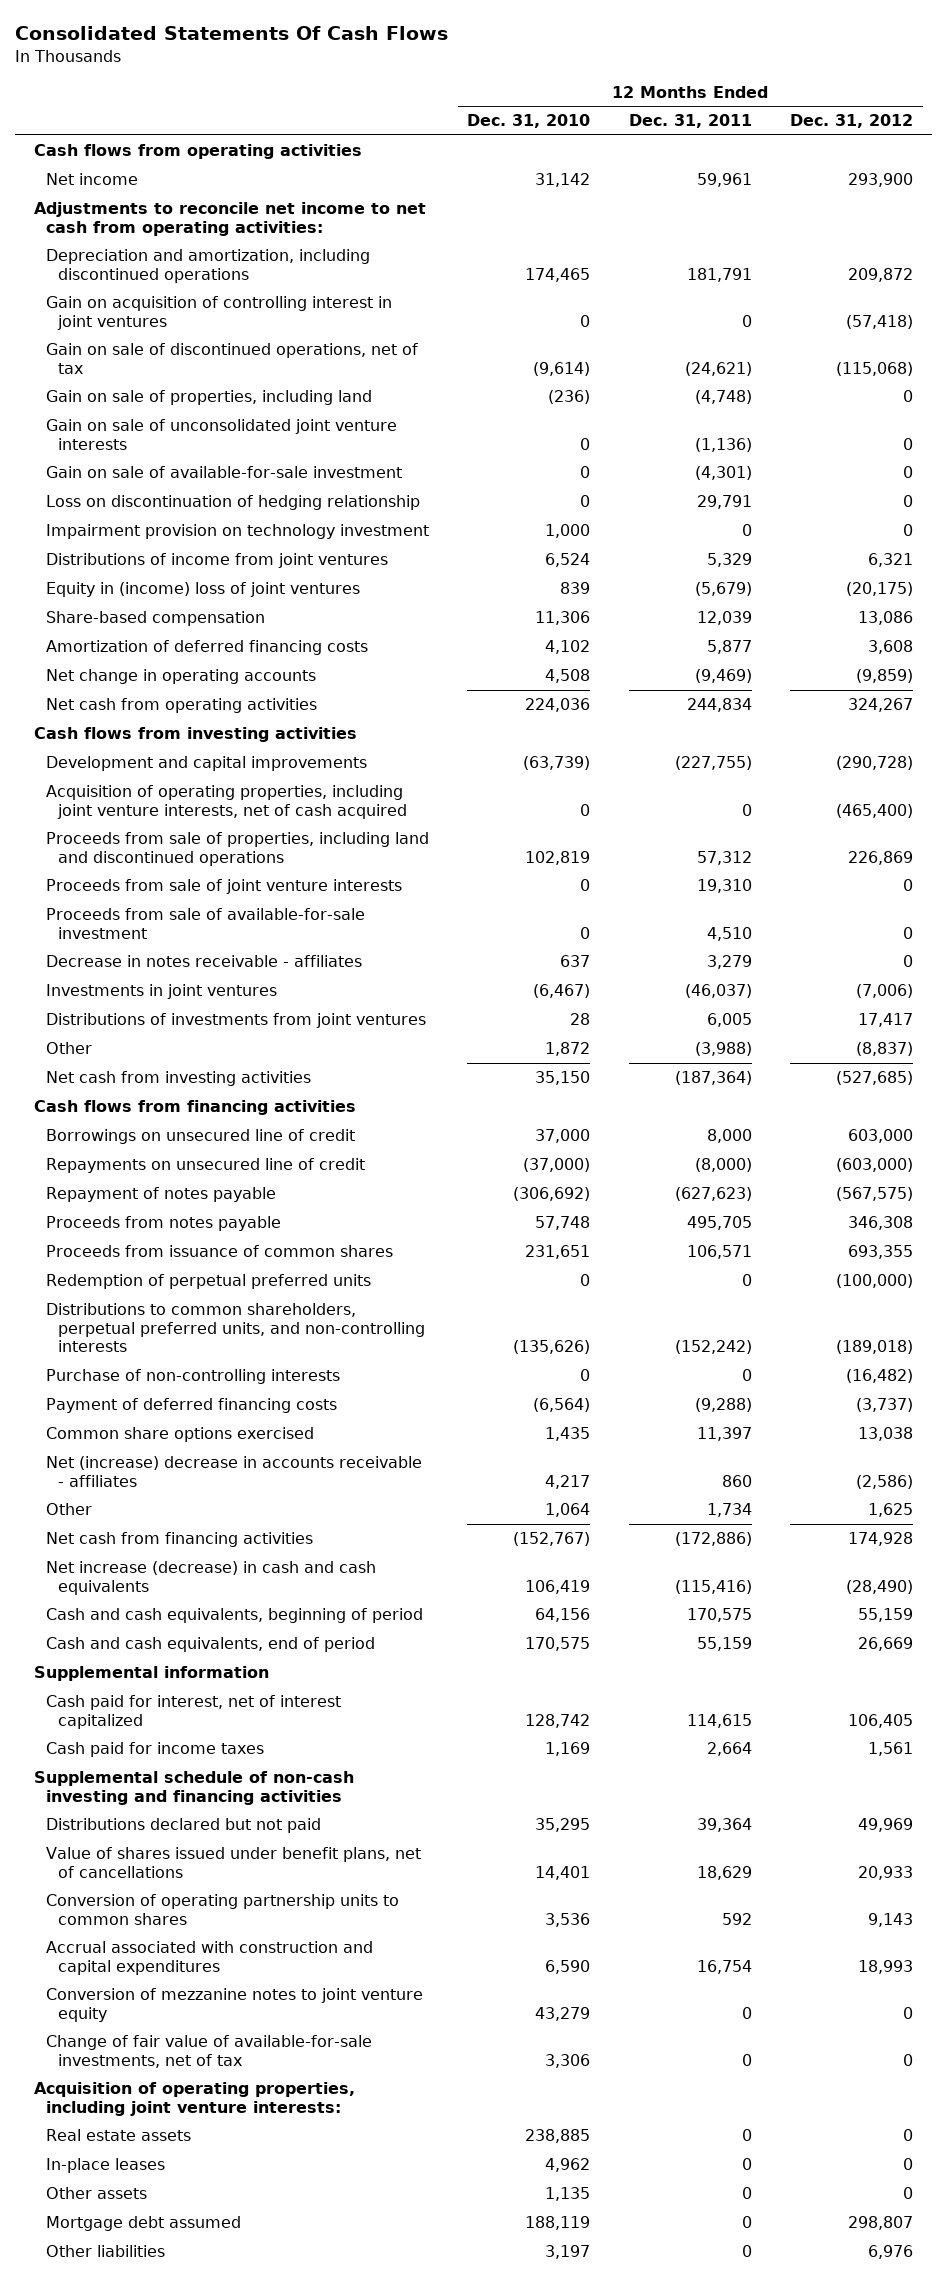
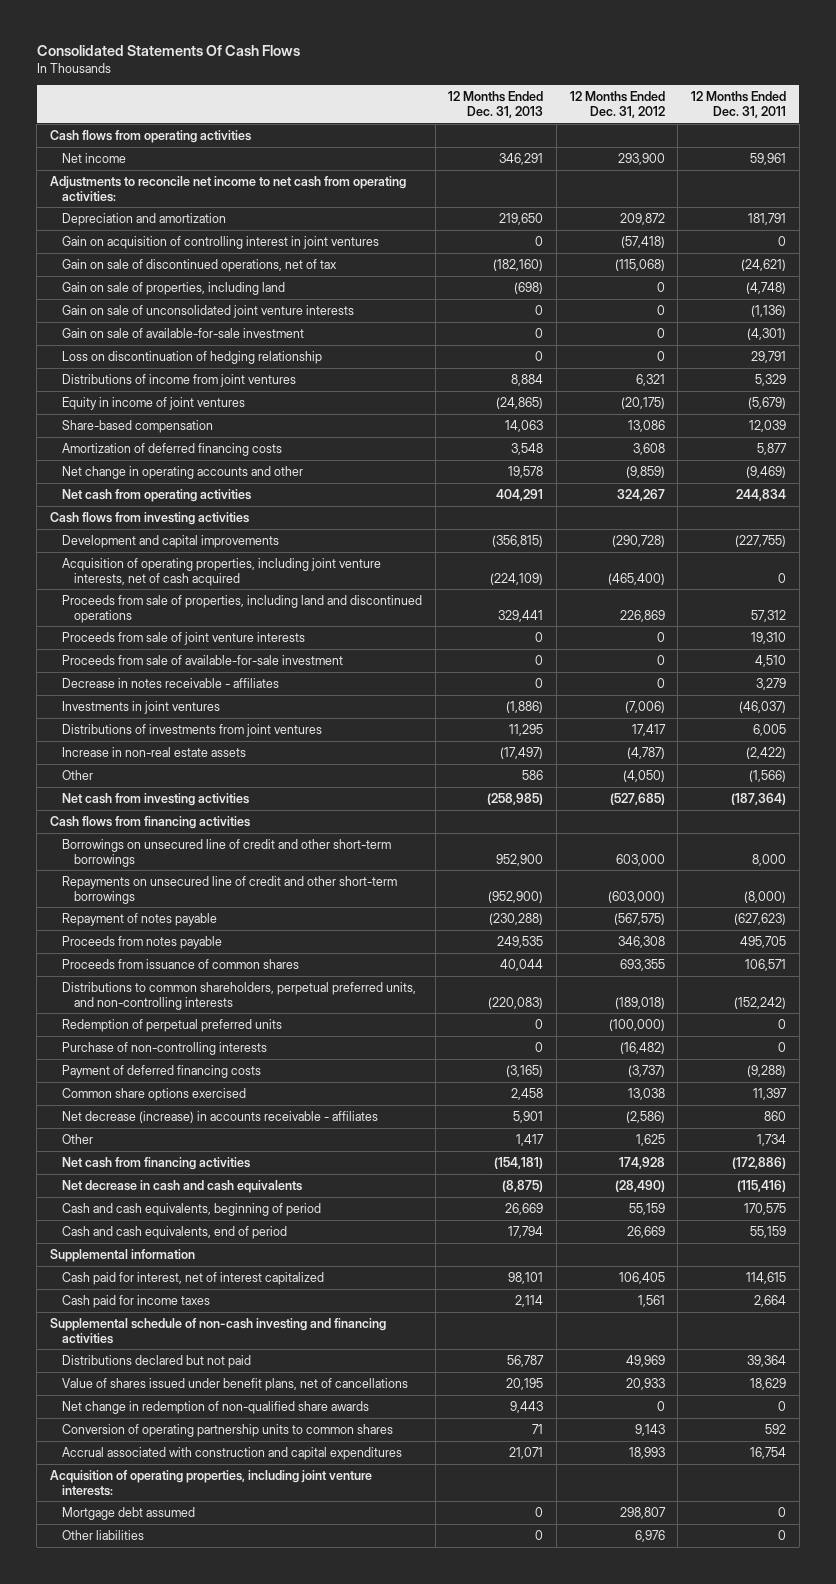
- | 12 Months Ended Dec. 31, 2010 | 12 Months Ended Dec. 31, 2011 | 12 Months Ended Dec. 31, 2012
+ | 12 Months Ended Dec. 31, 2013 | 12 Months Ended Dec. 31, 2012 | 12 Months Ended Dec. 31, 2011
- Depreciation and amortization, including discontinued operations | 174,465 | 181,791 | 209,872
+ Depreciation and amortization | 219,650 | 209,872 | 181,791
- Impairment provision on technology investment | 1,000 | 0 | 0
- Equity in (income) loss of joint ventures | 839 | (5,679) | (20,175)
+ Equity in income of joint ventures | (24,865) | (20,175) | (5,679)
- Net change in operating accounts | 4,508 | (9,469) | (9,859)
+ Net change in operating accounts and other | 19,578 | (9,859) | (9,469)
- Other | 1,872 | (3,988) | (8,837)
+ Increase in non-real estate assets | (17,497) | (4,787) | (2,422)
+ Other | 586 | (4,050) | (1,566)
- Borrowings on unsecured line of credit | 37,000 | 8,000 | 603,000
- Repayments on unsecured line of credit | (37,000) | (8,000) | (603,000)
+ Borrowings on unsecured line of credit and other short-term borrowings | 952,900 | 603,000 | 8,000
+ Repayments on unsecured line of credit and other short-term borrowings | (952,900) | (603,000) | (8,000)
moved down: Redemption of perpetual preferred units | 0 | (100,000) | 0
- Net (increase) decrease in accounts receivable - affiliates | 4,217 | 860 | (2,586)
+ Net decrease (increase) in accounts receivable - affiliates | 5,901 | (2,586) | 860
- Net increase (decrease) in cash and cash equivalents | 106,419 | (115,416) | (28,490)
+ Net decrease in cash and cash equivalents | (8,875) | (28,490) | (115,416)
+ Net change in redemption of non-qualified share awards | 9,443 | 0 | 0
- Conversion of mezzanine notes to joint venture equity | 43,279 | 0 | 0
- Change of fair value of available-for-sale investments, net of tax | 3,306 | 0 | 0
- Real estate assets | 238,885 | 0 | 0
- In-place leases | 4,962 | 0 | 0
- Other assets | 1,135 | 0 | 0

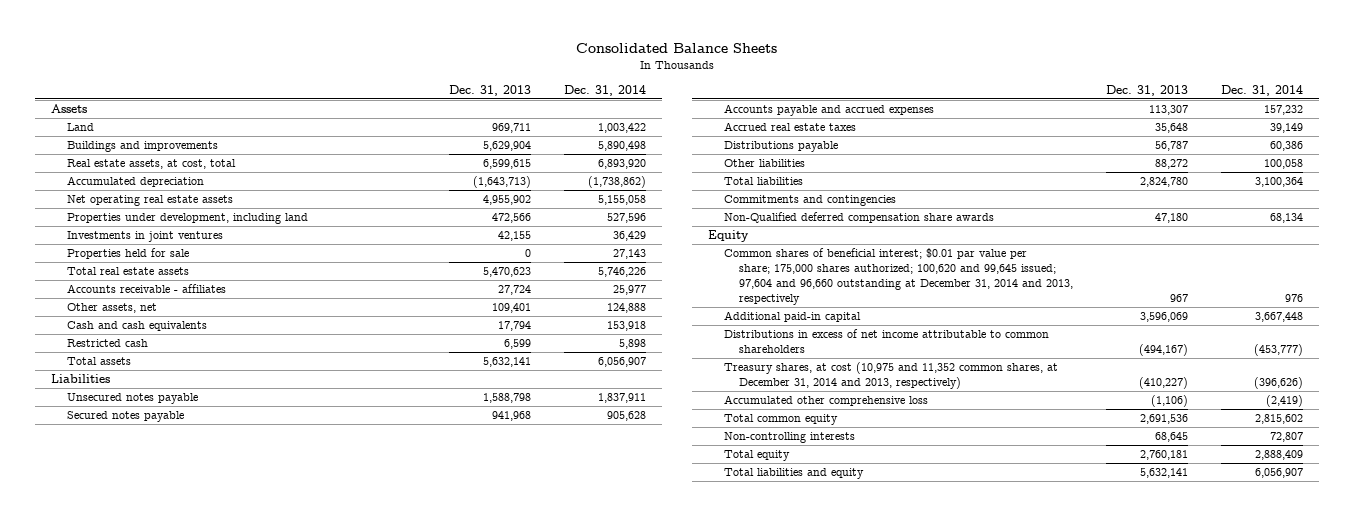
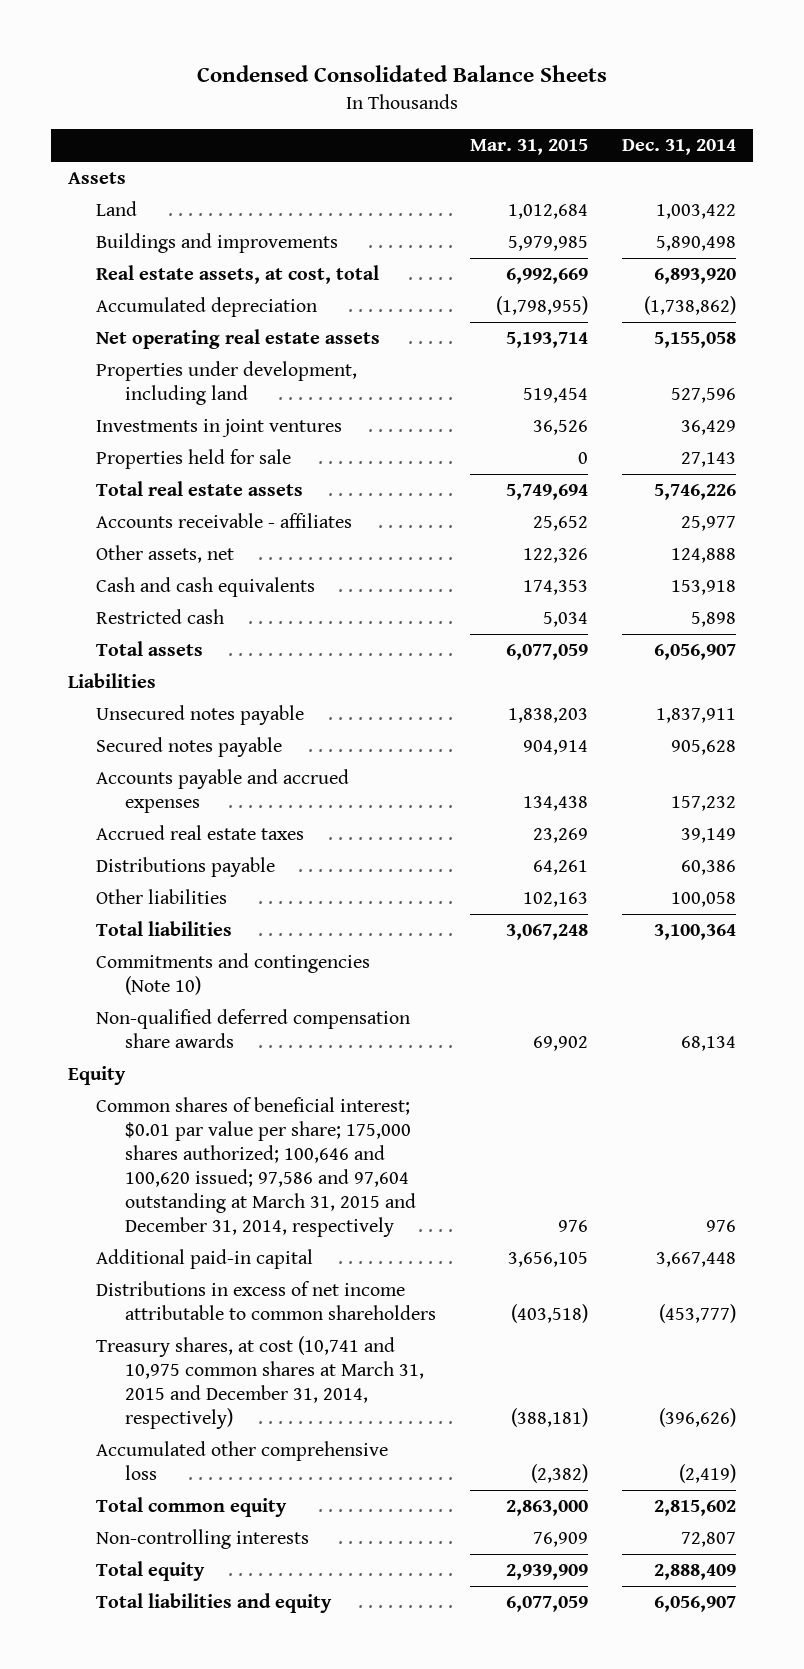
- Consolidated Balance Sheets
+ Condensed Consolidated Balance Sheets
- | Dec. 31, 2013 | Dec. 31, 2014
+ | Mar. 31, 2015 | Dec. 31, 2014
- Commitments and contingencies
- Non-Qualified deferred compensation share awards | 47,180 | 68,134
+ Commitments and contingencies (Note 10)
+ Non-qualified deferred compensation share awards | 69,902 | 68,134
- Common shares of beneficial interest; $0.01 par value per share; 175,000 shares authorized; 100,620 and 99,645 issued; 97,604 and 96,660 outstanding at December 31, 2014 and 2013, respectively | 967 | 976
+ Common shares of beneficial interest; $0.01 par value per share; 175,000 shares authorized; 100,646 and 100,620 issued; 97,586 and 97,604 outstanding at March 31, 2015 and December 31, 2014, respectively | 976 | 976
- Treasury shares, at cost (10,975 and 11,352 common shares, at December 31, 2014 and 2013, respectively) | (410,227) | (396,626)
+ Treasury shares, at cost (10,741 and 10,975 common shares at March 31, 2015 and December 31, 2014, respectively) | (388,181) | (396,626)

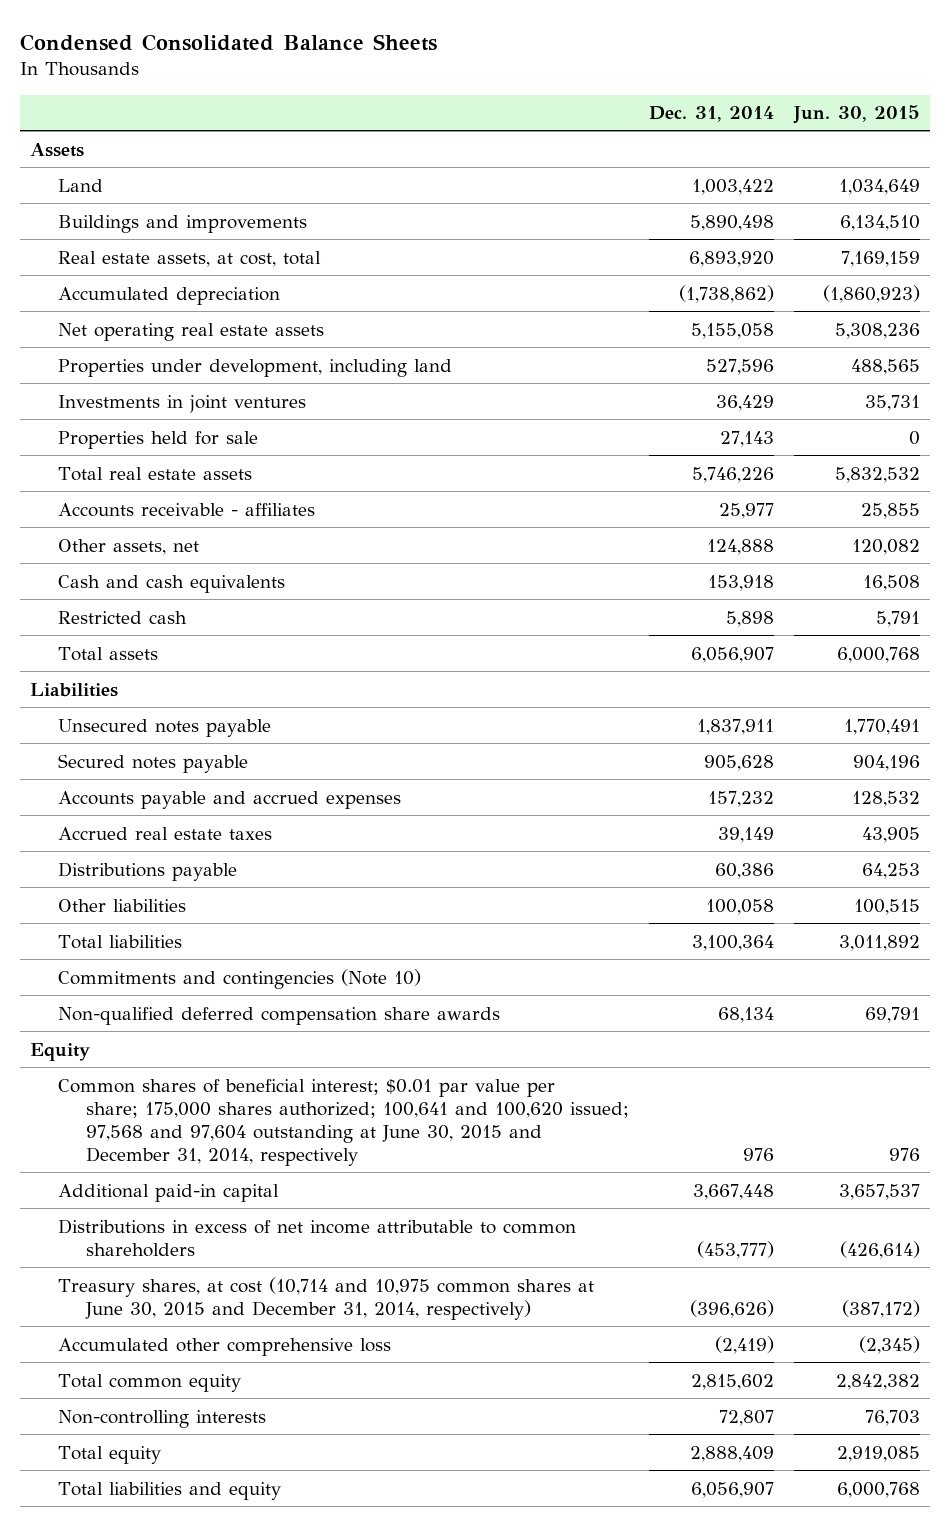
- | Mar. 31, 2015 | Dec. 31, 2014
+ | Dec. 31, 2014 | Jun. 30, 2015
- Common shares of beneficial interest; $0.01 par value per share; 175,000 shares authorized; 100,646 and 100,620 issued; 97,586 and 97,604 outstanding at March 31, 2015 and December 31, 2014, respectively | 976 | 976
+ Common shares of beneficial interest; $0.01 par value per share; 175,000 shares authorized; 100,641 and 100,620 issued; 97,568 and 97,604 outstanding at June 30, 2015 and December 31, 2014, respectively | 976 | 976
- Treasury shares, at cost (10,741 and 10,975 common shares at March 31, 2015 and December 31, 2014, respectively) | (388,181) | (396,626)
+ Treasury shares, at cost (10,714 and 10,975 common shares at June 30, 2015 and December 31, 2014, respectively) | (396,626) | (387,172)

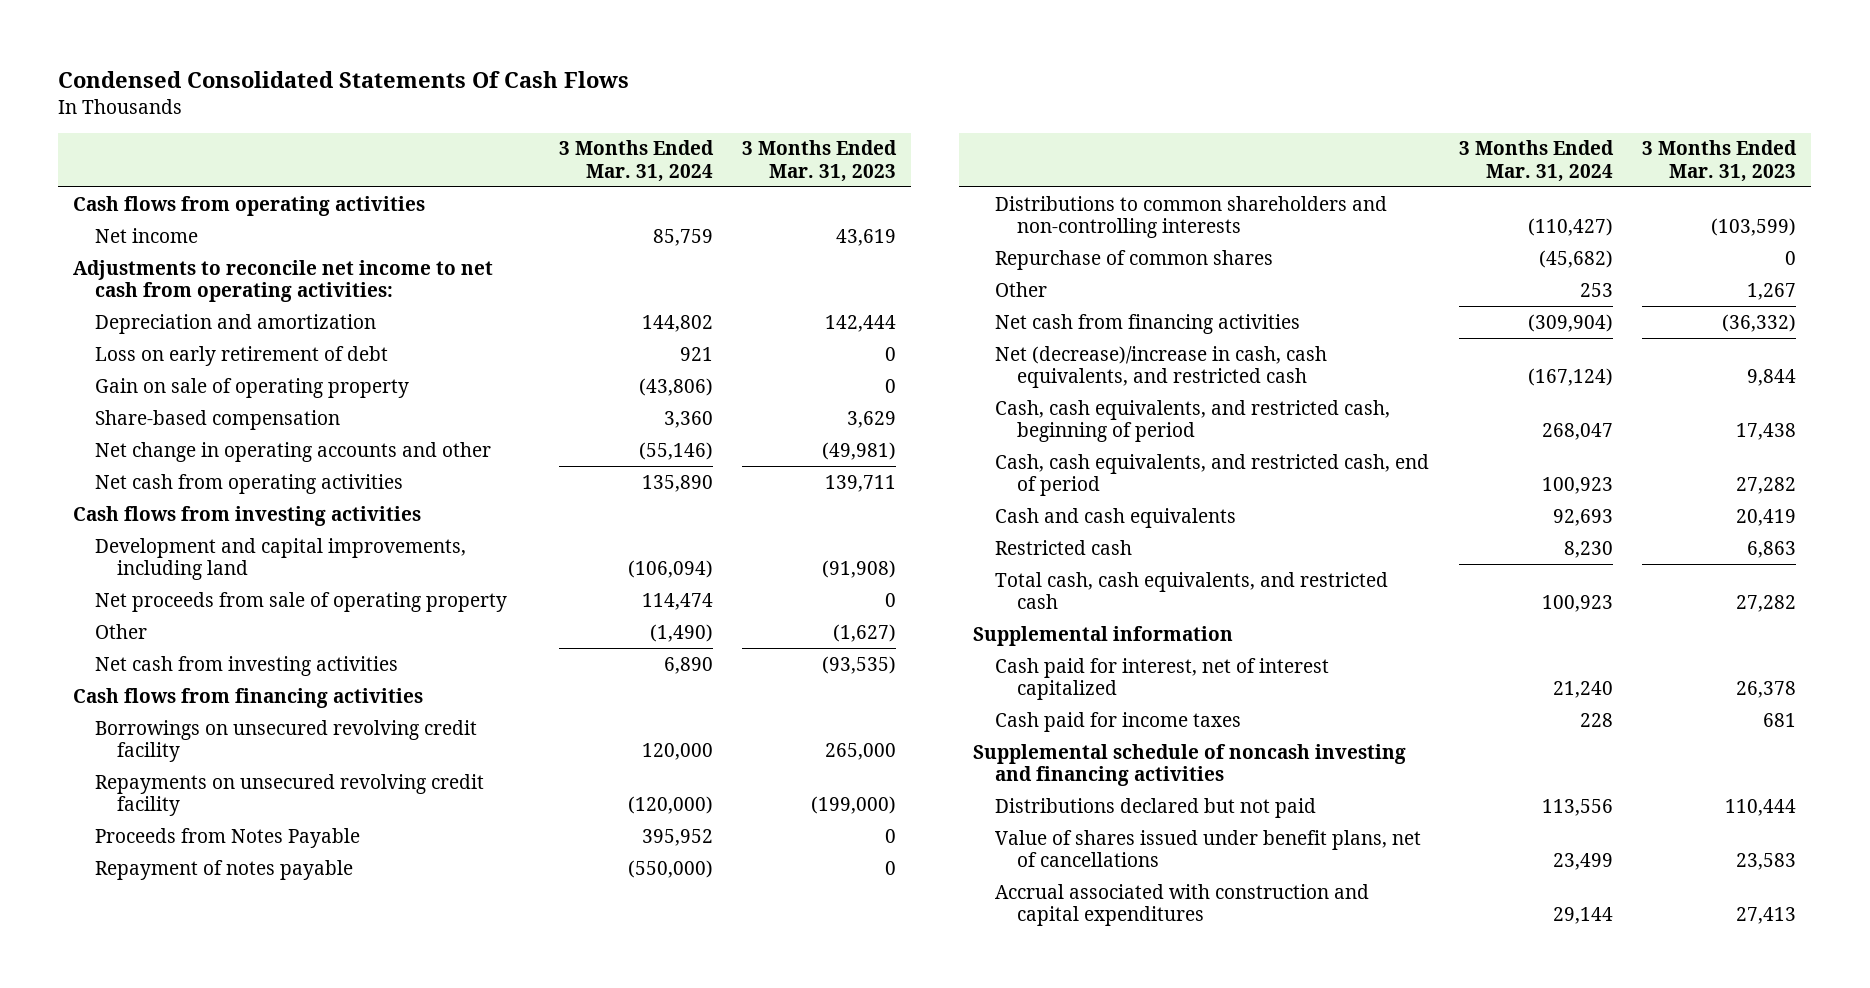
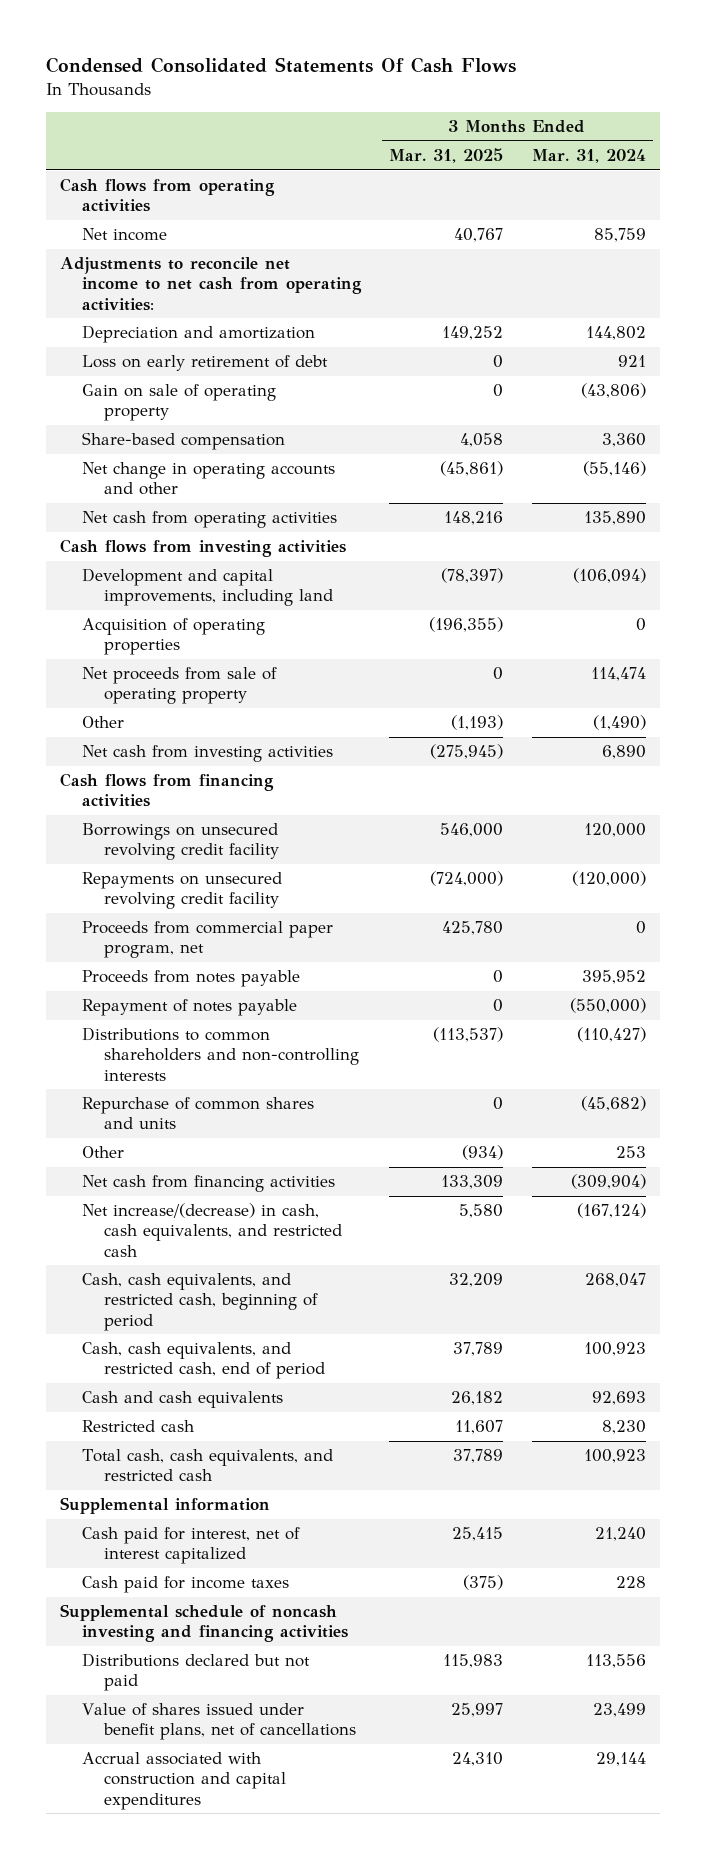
- | 3 Months Ended Mar. 31, 2024 | 3 Months Ended Mar. 31, 2023
+ | 3 Months Ended Mar. 31, 2025 | 3 Months Ended Mar. 31, 2024
+ Acquisition of operating properties | (196,355) | 0
- Proceeds from Notes Payable | 395,952 | 0
+ Proceeds from commercial paper program, net | 425,780 | 0
+ Proceeds from notes payable | 0 | 395,952
- Repurchase of common shares | (45,682) | 0
+ Repurchase of common shares and units | 0 | (45,682)
- Net (decrease)/increase in cash, cash equivalents, and restricted cash | (167,124) | 9,844
+ Net increase/(decrease) in cash, cash equivalents, and restricted cash | 5,580 | (167,124)

